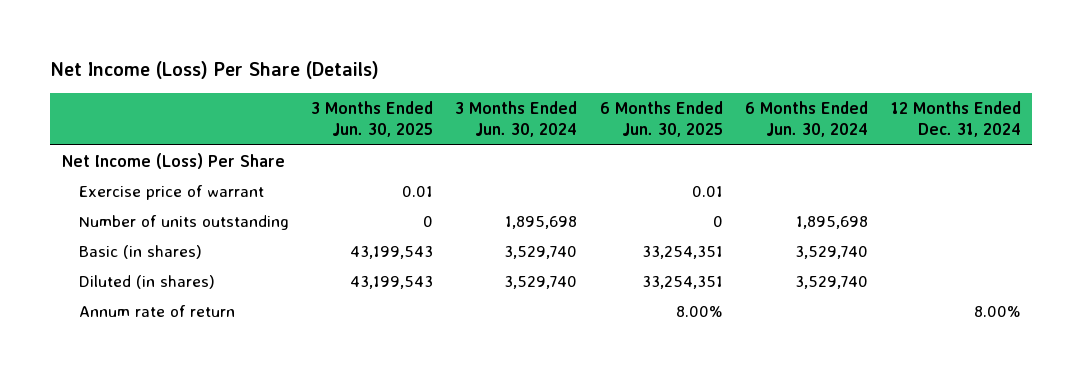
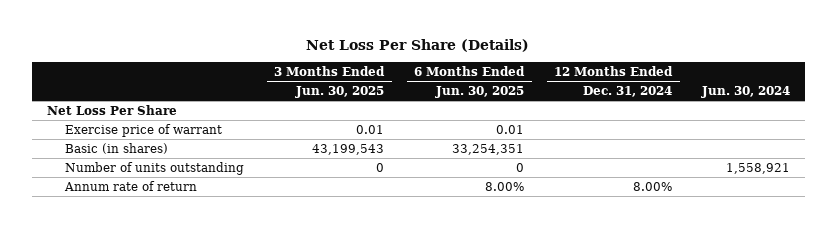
- Net Income (Loss) Per Share (Details)
+ Net Loss Per Share (Details)
- | 3 Months Ended Jun. 30, 2025 | 3 Months Ended Jun. 30, 2024 | 6 Months Ended Jun. 30, 2025 | 6 Months Ended Jun. 30, 2024 | 12 Months Ended Dec. 31, 2024
+ | 3 Months Ended Jun. 30, 2025 | 6 Months Ended Jun. 30, 2025 | 12 Months Ended Dec. 31, 2024 | Jun. 30, 2024
- Net Income (Loss) Per Share
+ Net Loss Per Share
- Diluted (in shares) | 43,199,543 | 3,529,740 | 33,254,351 | 3,529,740 |
moved down: Number of units outstanding | 0 | 0 | | 1,558,921

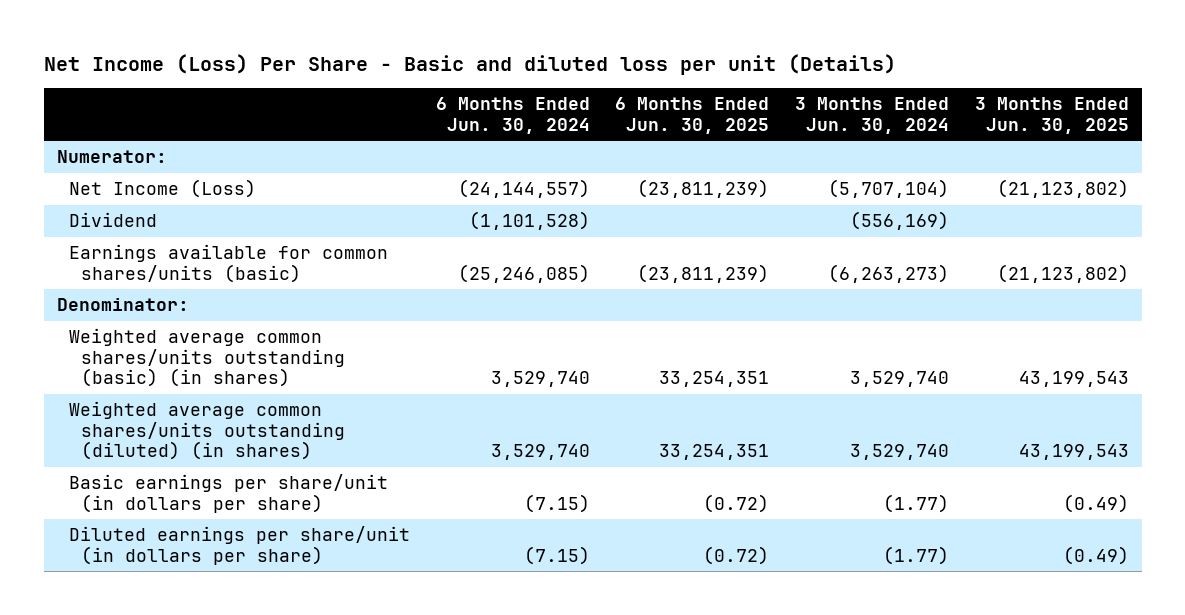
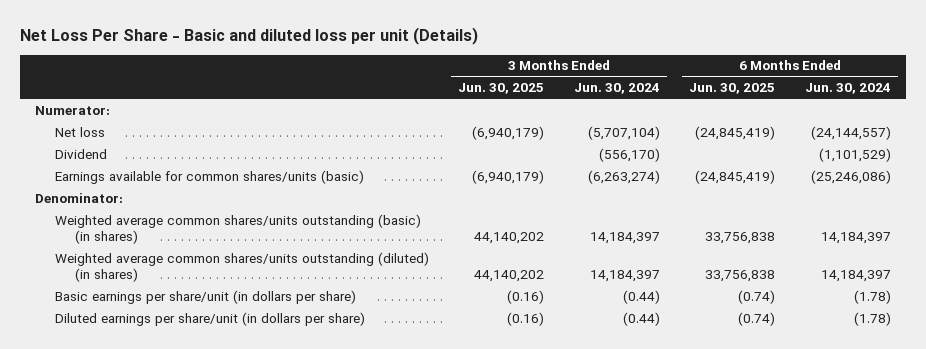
- Net Income (Loss) Per Share - Basic and diluted loss per unit (Details)
+ Net Loss Per Share - Basic and diluted loss per unit (Details)
- | 6 Months Ended Jun. 30, 2024 | 6 Months Ended Jun. 30, 2025 | 3 Months Ended Jun. 30, 2024 | 3 Months Ended Jun. 30, 2025
+ | 3 Months Ended Jun. 30, 2025 | 3 Months Ended Jun. 30, 2024 | 6 Months Ended Jun. 30, 2025 | 6 Months Ended Jun. 30, 2024
- Net Income (Loss) | (24,144,557) | (23,811,239) | (5,707,104) | (21,123,802)
- Dividend | (1,101,528) | | (556,169) |
- Earnings available for common shares/units (basic) | (25,246,085) | (23,811,239) | (6,263,273) | (21,123,802)
+ Net loss | (6,940,179) | (5,707,104) | (24,845,419) | (24,144,557)
+ Dividend | | (556,170) | | (1,101,529)
+ Earnings available for common shares/units (basic) | (6,940,179) | (6,263,274) | (24,845,419) | (25,246,086)
- Weighted average common shares/units outstanding (basic) (in shares) | 3,529,740 | 33,254,351 | 3,529,740 | 43,199,543
- Weighted average common shares/units outstanding (diluted) (in shares) | 3,529,740 | 33,254,351 | 3,529,740 | 43,199,543
- Basic earnings per share/unit (in dollars per share) | (7.15) | (0.72) | (1.77) | (0.49)
- Diluted earnings per share/unit (in dollars per share) | (7.15) | (0.72) | (1.77) | (0.49)
+ Weighted average common shares/units outstanding (basic) (in shares) | 44,140,202 | 14,184,397 | 33,756,838 | 14,184,397
+ Weighted average common shares/units outstanding (diluted) (in shares) | 44,140,202 | 14,184,397 | 33,756,838 | 14,184,397
+ Basic earnings per share/unit (in dollars per share) | (0.16) | (0.44) | (0.74) | (1.78)
+ Diluted earnings per share/unit (in dollars per share) | (0.16) | (0.44) | (0.74) | (1.78)

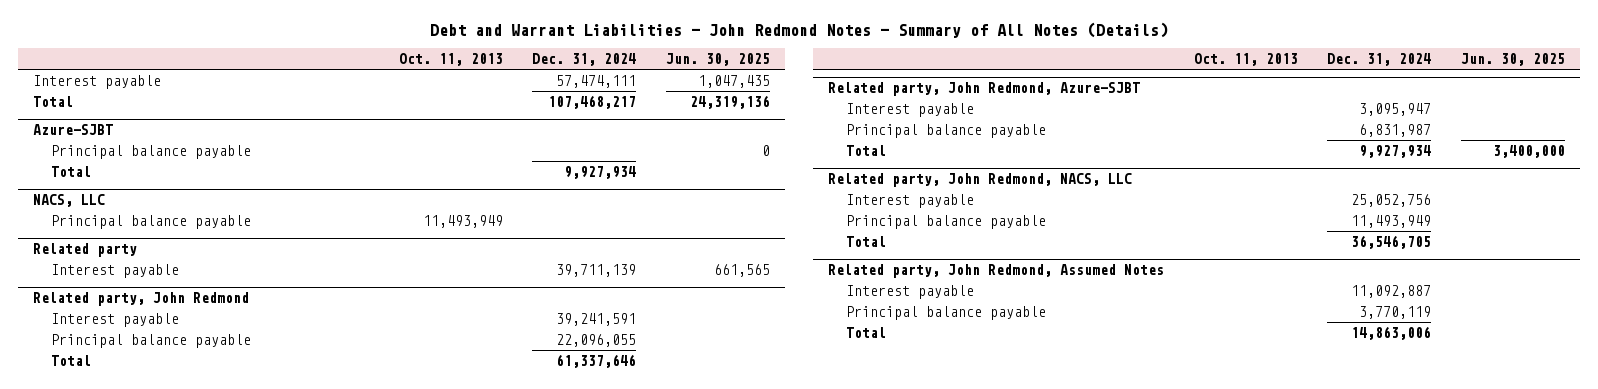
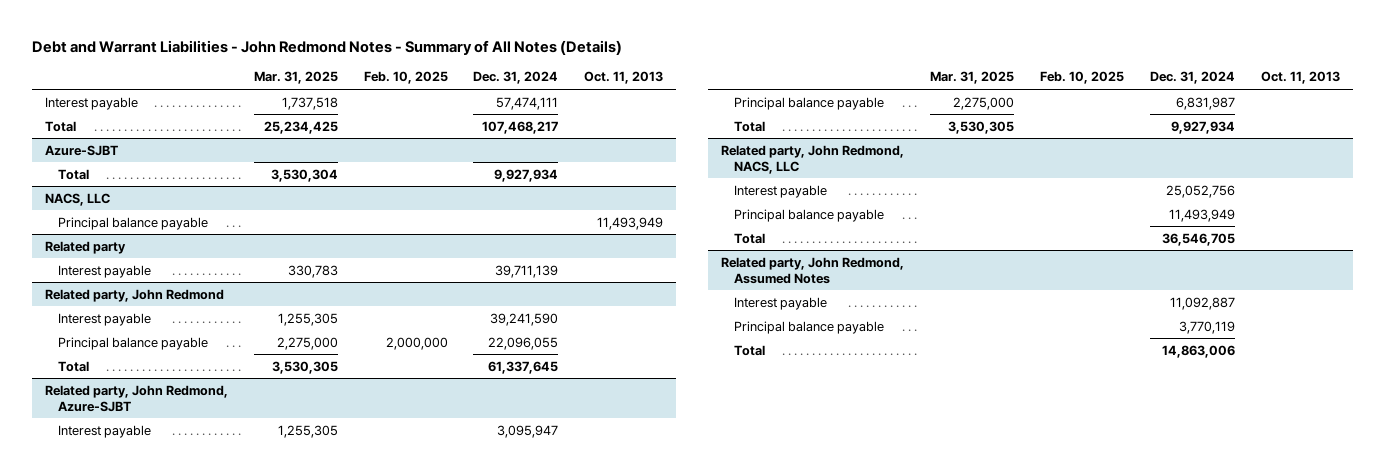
- | Oct. 11, 2013 | Dec. 31, 2024 | Jun. 30, 2025
+ | Mar. 31, 2025 | Feb. 10, 2025 | Dec. 31, 2024 | Oct. 11, 2013
@ Azure-SJBT
- Principal balance payable | | | 0
@ Related party, John Redmond
- Interest payable | | 39,241,591 |
+ Interest payable | 1,255,305 | | 39,241,590 |
- Total | | 61,337,646 |
+ Total | 3,530,305 | | 61,337,645 |

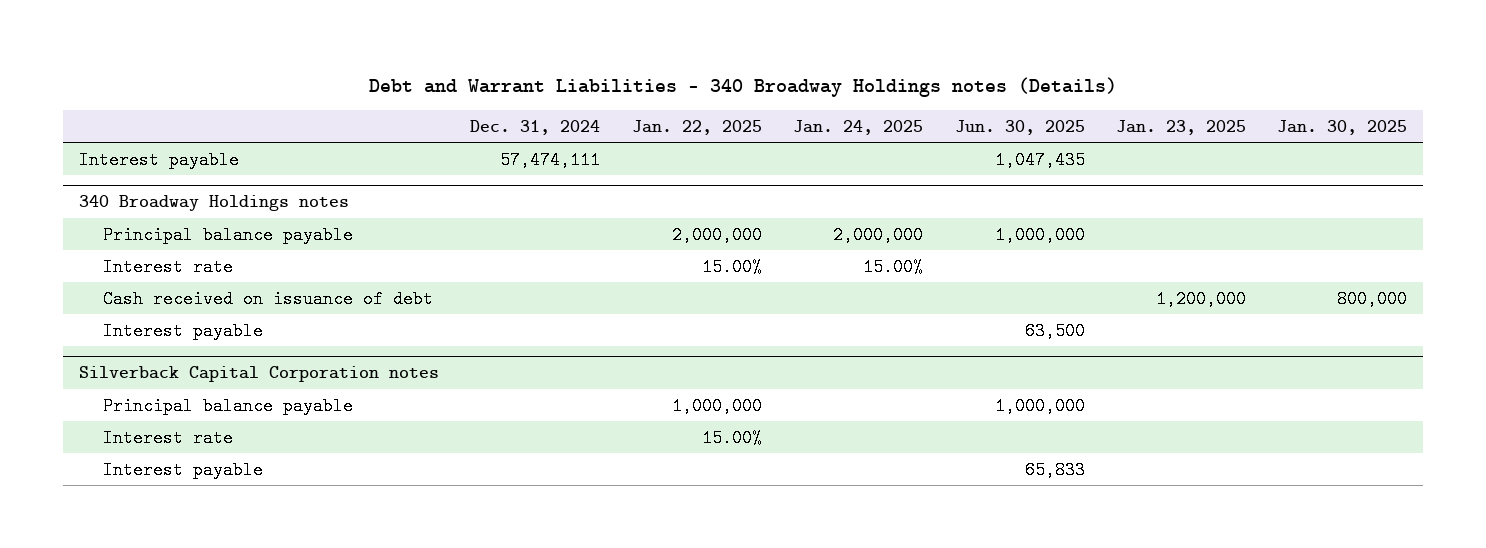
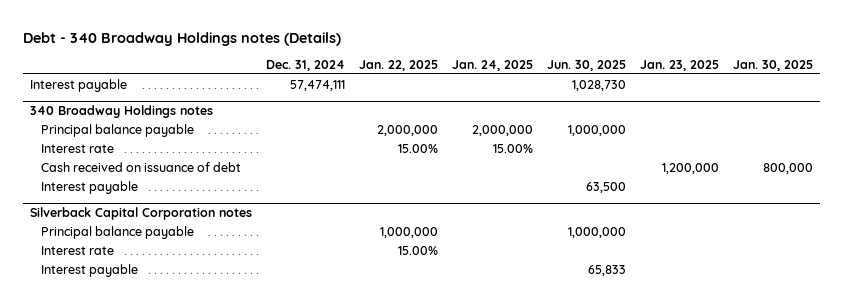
- Debt and Warrant Liabilities - 340 Broadway Holdings notes (Details)
+ Debt - 340 Broadway Holdings notes (Details)
- Interest payable | 57,474,111 | | | 1,047,435 | |
+ Interest payable | 57,474,111 | | | 1,028,730 | |

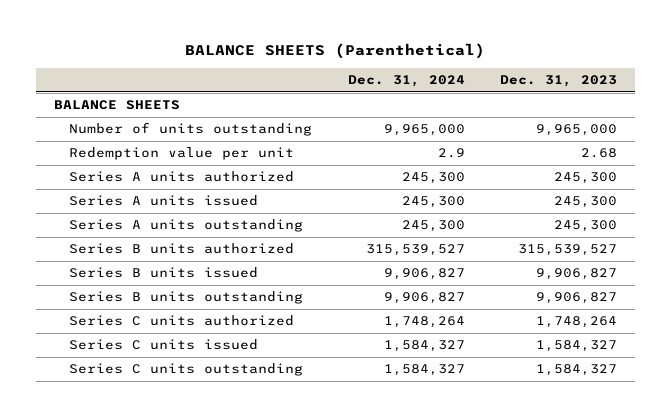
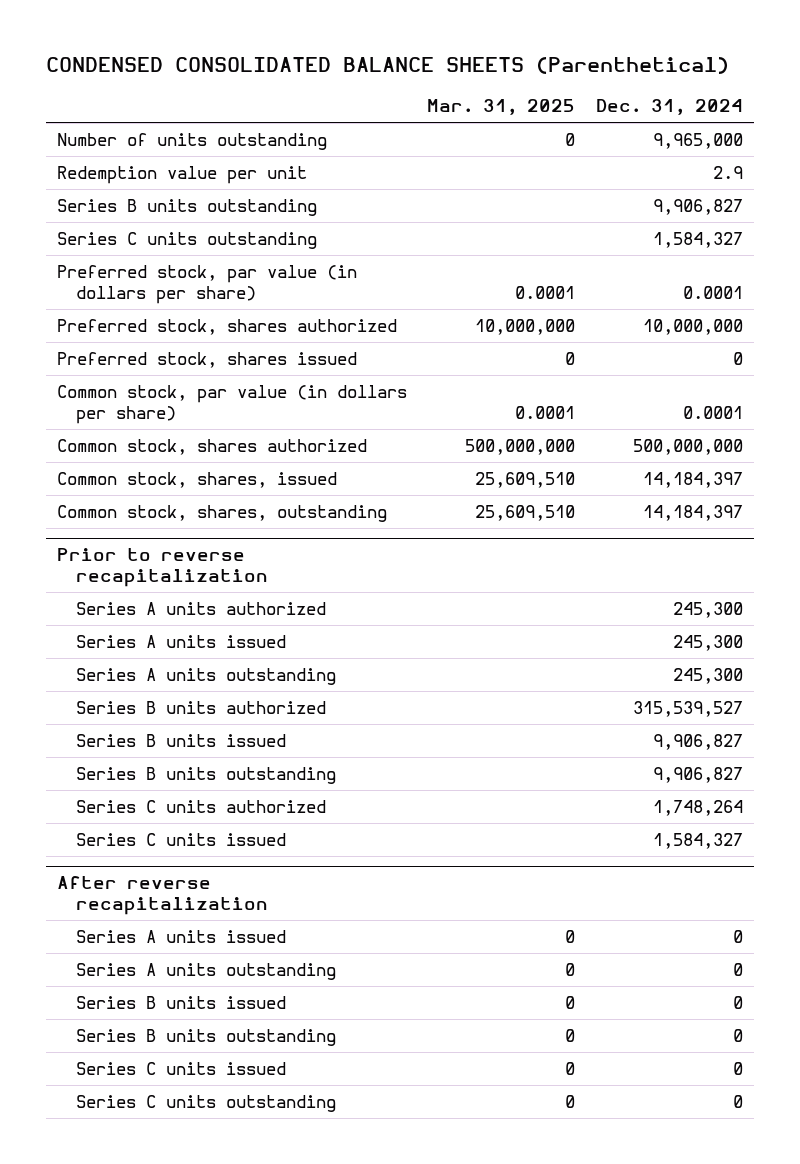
- BALANCE SHEETS (Parenthetical)
+ CONDENSED CONSOLIDATED BALANCE SHEETS (Parenthetical)
- | Dec. 31, 2024 | Dec. 31, 2023
+ | Mar. 31, 2025 | Dec. 31, 2024
- BALANCE SHEETS
+ Series B units outstanding | | 9,906,827
moved up: Series C units outstanding | | 1,584,327
+ Preferred stock, par value (in dollars per share) | 0.0001 | 0.0001
+ Preferred stock, shares authorized | 10,000,000 | 10,000,000
+ Preferred stock, shares issued | 0 | 0
+ Common stock, par value (in dollars per share) | 0.0001 | 0.0001
+ Common stock, shares authorized | 500,000,000 | 500,000,000
+ Common stock, shares, issued | 25,609,510 | 14,184,397
+ Common stock, shares, outstanding | 25,609,510 | 14,184,397
+ Prior to reverse recapitalization
+ After reverse recapitalization
+ Series A units issued | 0 | 0
+ Series A units outstanding | 0 | 0
+ Series B units issued | 0 | 0
+ Series B units outstanding | 0 | 0
+ Series C units issued | 0 | 0
+ Series C units outstanding | 0 | 0

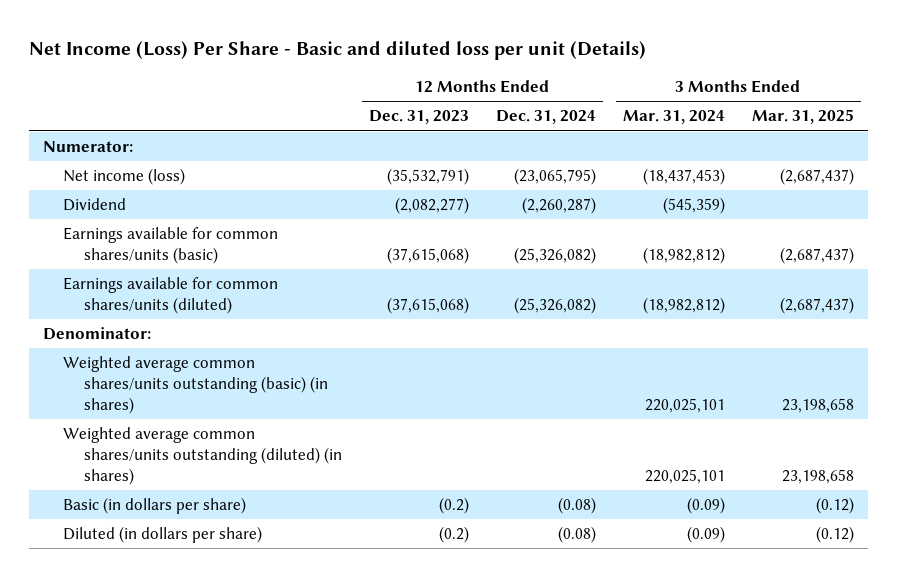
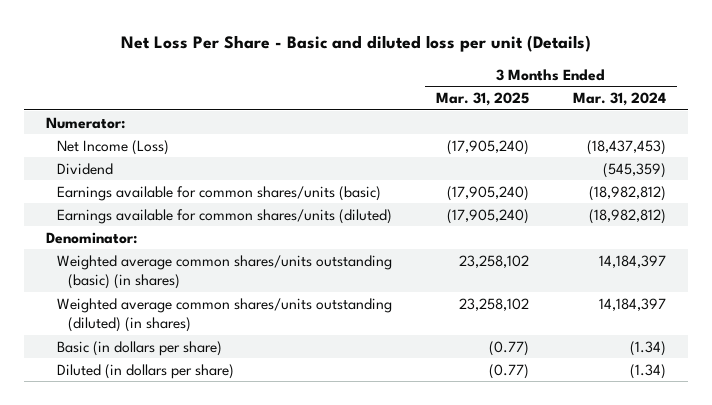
- Net Income (Loss) Per Share - Basic and diluted loss per unit (Details)
+ Net Loss Per Share - Basic and diluted loss per unit (Details)
- | 12 Months Ended Dec. 31, 2023 | 12 Months Ended Dec. 31, 2024 | 3 Months Ended Mar. 31, 2024 | 3 Months Ended Mar. 31, 2025
+ | 3 Months Ended Mar. 31, 2025 | 3 Months Ended Mar. 31, 2024
- Net income (loss) | (35,532,791) | (23,065,795) | (18,437,453) | (2,687,437)
+ Net Income (Loss) | (17,905,240) | (18,437,453)
- Earnings available for common shares/units (basic) | (37,615,068) | (25,326,082) | (18,982,812) | (2,687,437)
- Earnings available for common shares/units (diluted) | (37,615,068) | (25,326,082) | (18,982,812) | (2,687,437)
+ Earnings available for common shares/units (basic) | (17,905,240) | (18,982,812)
+ Earnings available for common shares/units (diluted) | (17,905,240) | (18,982,812)
- Weighted average common shares/units outstanding (basic) (in shares) | | | 220,025,101 | 23,198,658
- Weighted average common shares/units outstanding (diluted) (in shares) | | | 220,025,101 | 23,198,658
- Basic (in dollars per share) | (0.2) | (0.08) | (0.09) | (0.12)
- Diluted (in dollars per share) | (0.2) | (0.08) | (0.09) | (0.12)
+ Weighted average common shares/units outstanding (basic) (in shares) | 23,258,102 | 14,184,397
+ Weighted average common shares/units outstanding (diluted) (in shares) | 23,258,102 | 14,184,397
+ Basic (in dollars per share) | (0.77) | (1.34)
+ Diluted (in dollars per share) | (0.77) | (1.34)

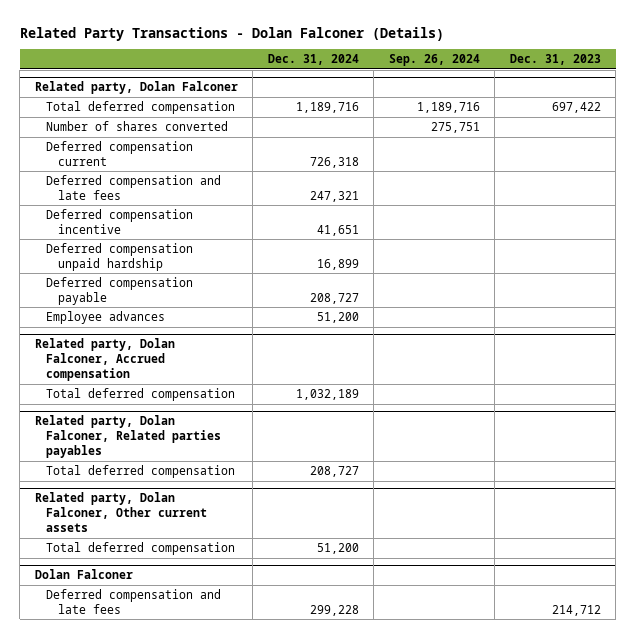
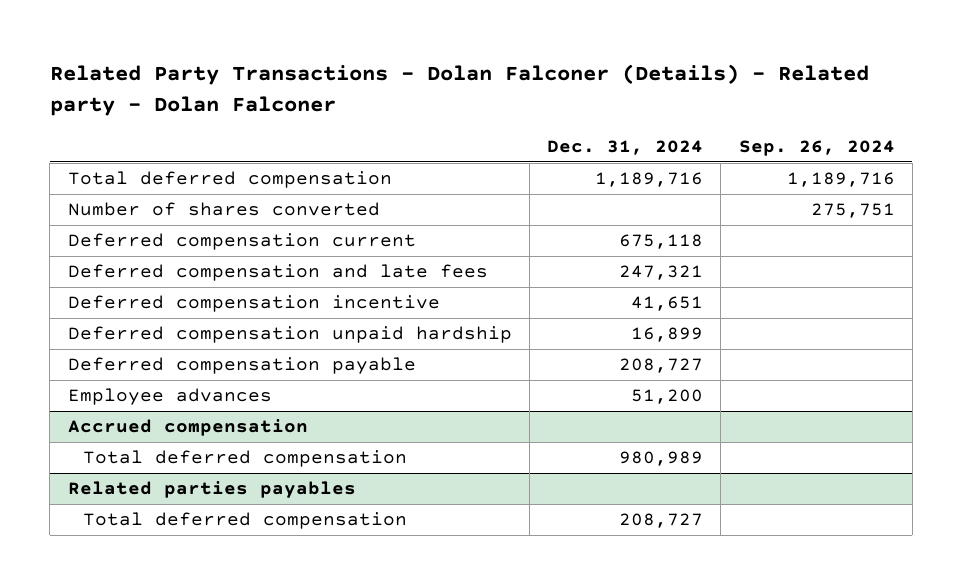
- Related Party Transactions - Dolan Falconer (Details)
+ Related Party Transactions - Dolan Falconer (Details) - Related party - Dolan Falconer
- | Dec. 31, 2024 | Sep. 26, 2024 | Dec. 31, 2023
+ | Dec. 31, 2024 | Sep. 26, 2024
- Related party, Dolan Falconer
- Deferred compensation current | 726,318 | |
+ Deferred compensation current | 675,118 |
- Related party, Dolan Falconer, Accrued compensation
- Total deferred compensation | 1,032,189 | |
- Related party, Dolan Falconer, Related parties payables
+ Accrued compensation
+ Total deferred compensation | 980,989 |
+ Related parties payables
- Related party, Dolan Falconer, Other current assets
- Total deferred compensation | 51,200 | |
- Dolan Falconer
- Deferred compensation and late fees | 299,228 | | 214,712

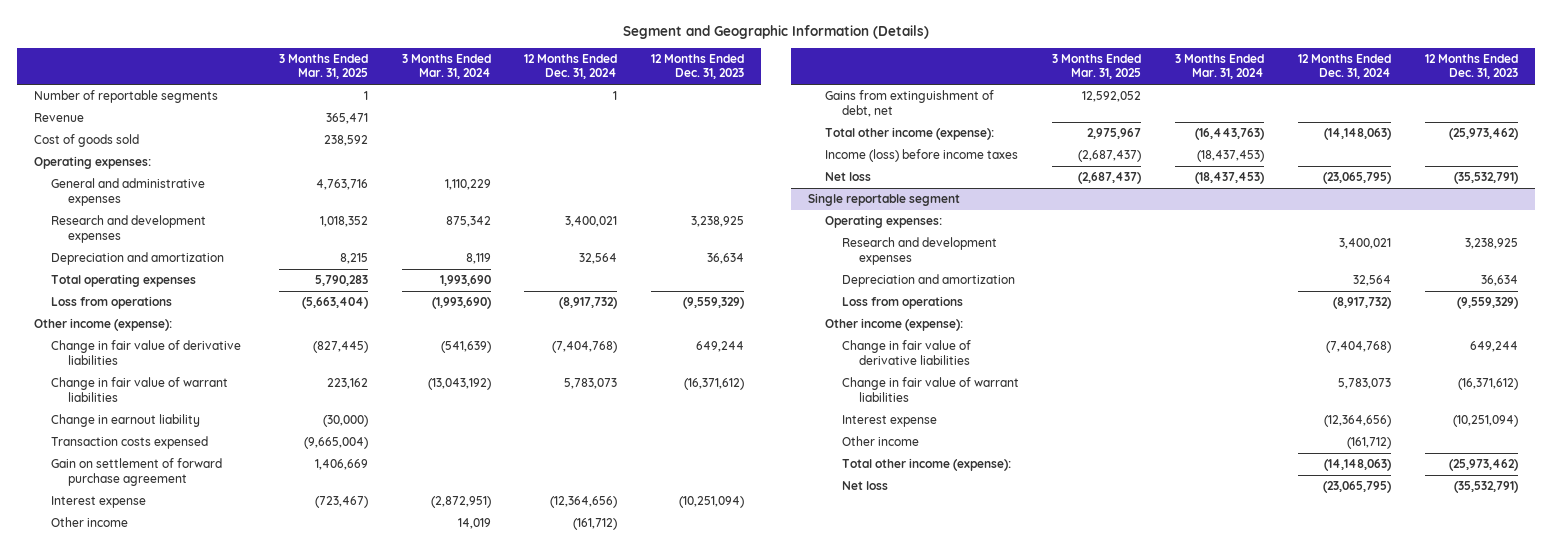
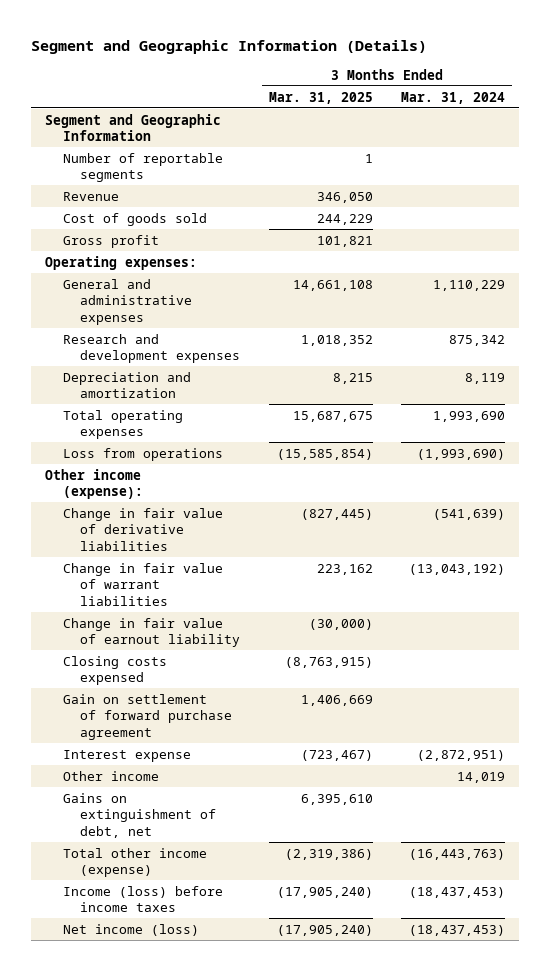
- | 3 Months Ended Mar. 31, 2025 | 3 Months Ended Mar. 31, 2024 | 12 Months Ended Dec. 31, 2024 | 12 Months Ended Dec. 31, 2023
+ | 3 Months Ended Mar. 31, 2025 | 3 Months Ended Mar. 31, 2024
+ Segment and Geographic Information
- Revenue | 365,471 | | |
- Cost of goods sold | 238,592 | | |
+ Revenue | 346,050 |
+ Cost of goods sold | 244,229 |
+ Gross profit | 101,821 |
- General and administrative expenses | 4,763,716 | 1,110,229 | |
+ General and administrative expenses | 14,661,108 | 1,110,229
- Total operating expenses | 5,790,283 | 1,993,690 | |
- Loss from operations | (5,663,404) | (1,993,690) | (8,917,732) | (9,559,329)
+ Total operating expenses | 15,687,675 | 1,993,690
+ Loss from operations | (15,585,854) | (1,993,690)
- Change in earnout liability | (30,000) | | |
- Transaction costs expensed | (9,665,004) | | |
+ Change in fair value of earnout liability | (30,000) |
+ Closing costs expensed | (8,763,915) |
- Gains from extinguishment of debt, net | 12,592,052 | | |
- Total other income (expense): | 2,975,967 | (16,443,763) | (14,148,063) | (25,973,462)
- Income (loss) before income taxes | (2,687,437) | (18,437,453) | |
- Net loss | (2,687,437) | (18,437,453) | (23,065,795) | (35,532,791)
- Single reportable segment
- Operating expenses:
- Research and development expenses | | | 3,400,021 | 3,238,925
- Depreciation and amortization | | | 32,564 | 36,634
- Loss from operations | | | (8,917,732) | (9,559,329)
- Other income (expense):
- Change in fair value of derivative liabilities | | | (7,404,768) | 649,244
- Change in fair value of warrant liabilities | | | 5,783,073 | (16,371,612)
- Interest expense | | | (12,364,656) | (10,251,094)
- Other income | | | (161,712) |
- Total other income (expense): | | | (14,148,063) | (25,973,462)
- Net loss | | | (23,065,795) | (35,532,791)
+ Gains on extinguishment of debt, net | 6,395,610 |
+ Total other income (expense) | (2,319,386) | (16,443,763)
+ Income (loss) before income taxes | (17,905,240) | (18,437,453)
+ Net income (loss) | (17,905,240) | (18,437,453)

